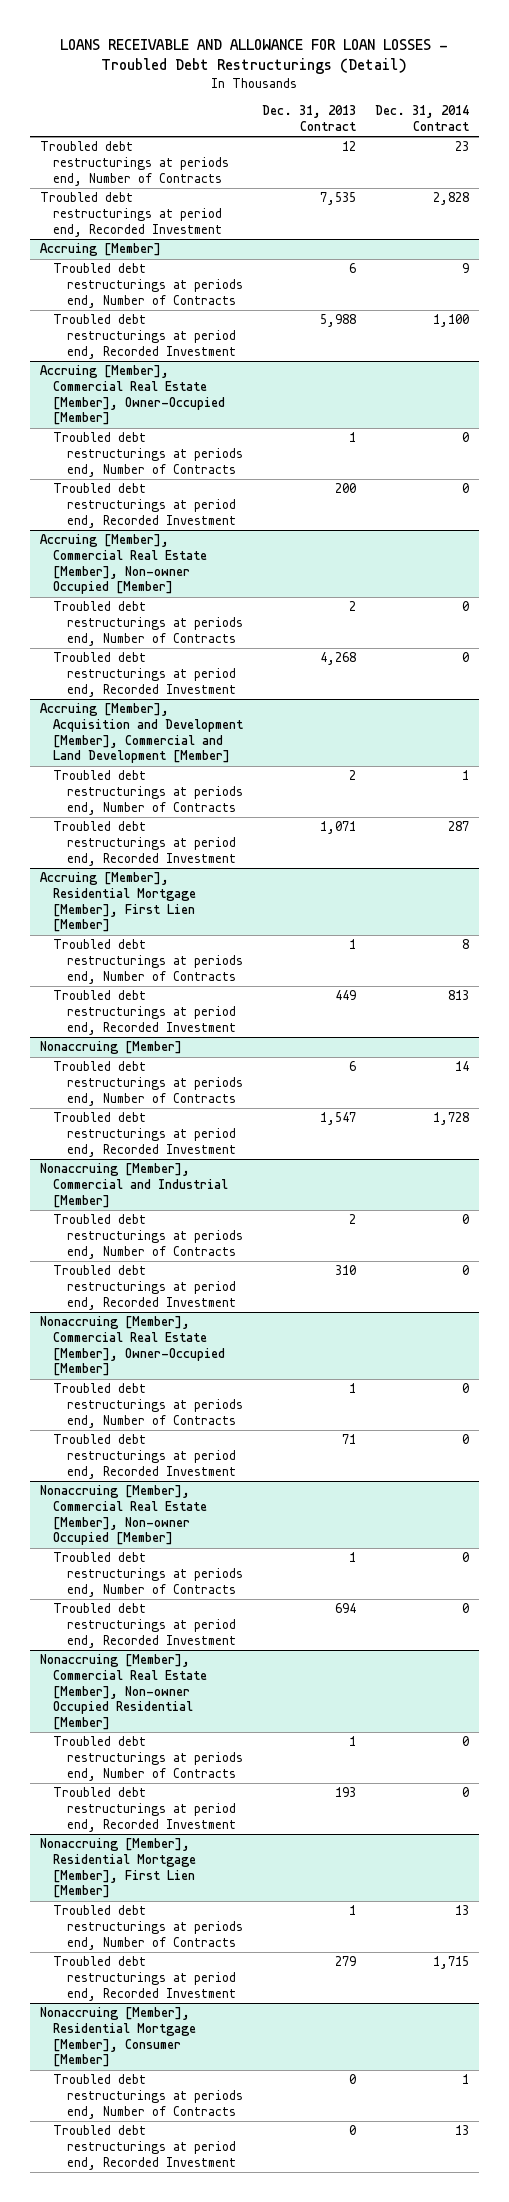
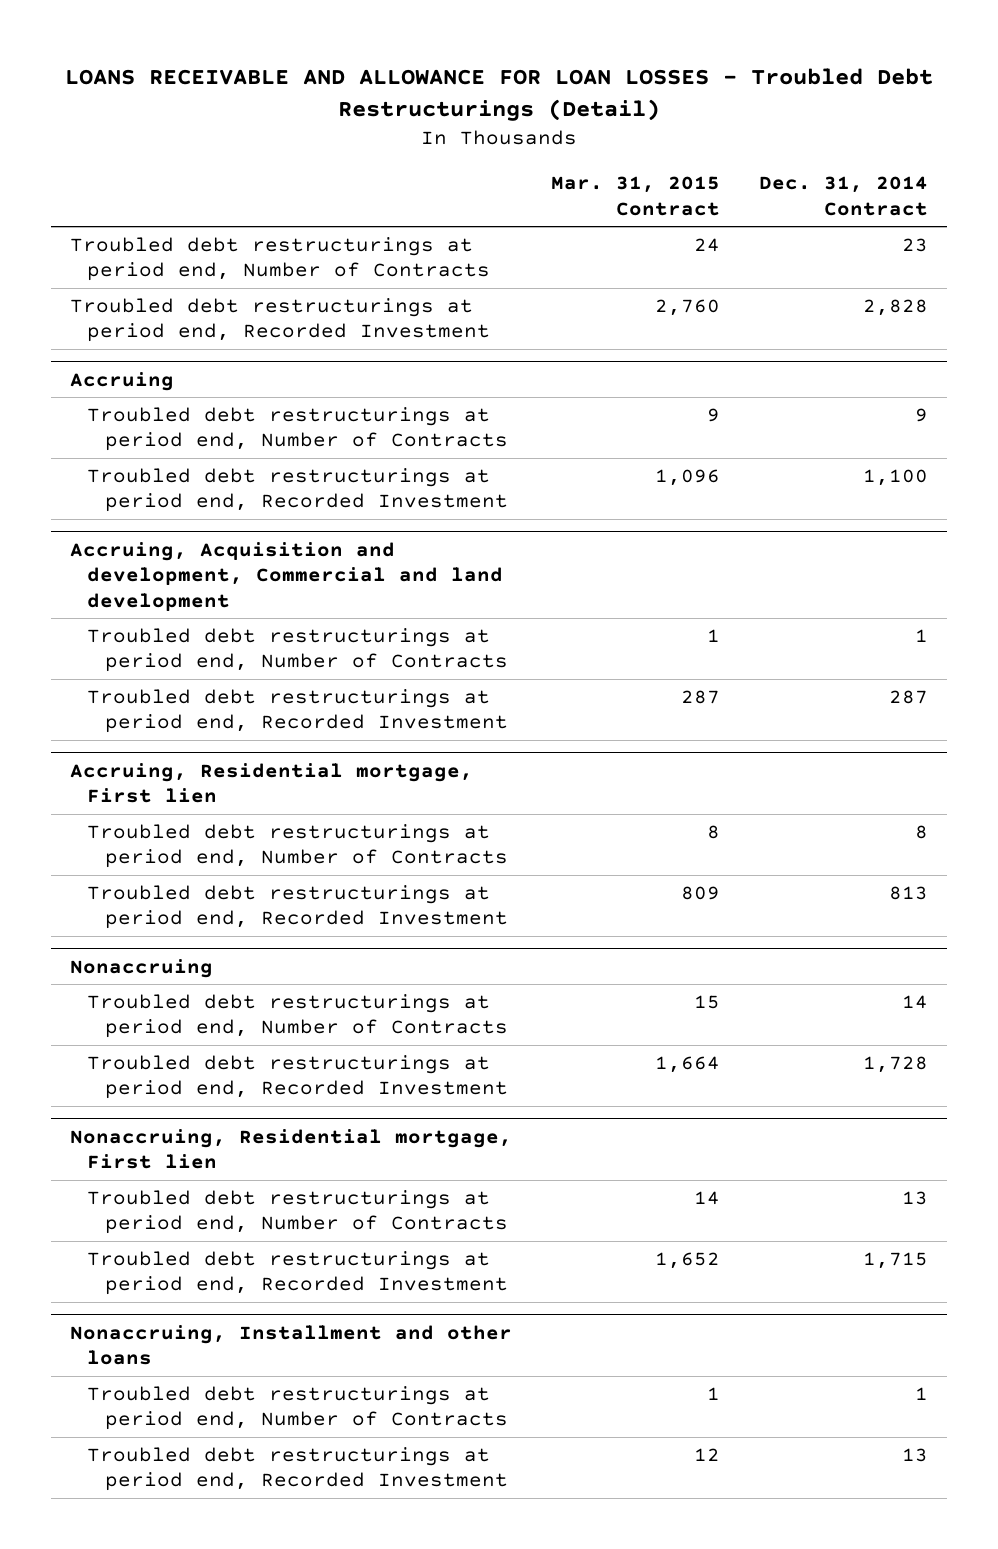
- | Dec. 31, 2013 Contract | Dec. 31, 2014 Contract
+ | Mar. 31, 2015 Contract | Dec. 31, 2014 Contract
- Troubled debt restructurings at periods end, Number of Contracts | 12 | 23
+ Troubled debt restructurings at period end, Number of Contracts | 24 | 23
- Accruing [Member]
- Troubled debt restructurings at periods end, Number of Contracts | 6 | 9
+ Accruing
+ Troubled debt restructurings at period end, Number of Contracts | 9 | 9
- Accruing [Member], Commercial Real Estate [Member], Owner-Occupied [Member]
- Troubled debt restructurings at periods end, Number of Contracts | 1 | 0
- Troubled debt restructurings at period end, Recorded Investment | 200 | 0
- Accruing [Member], Commercial Real Estate [Member], Non-owner Occupied [Member]
- Troubled debt restructurings at periods end, Number of Contracts | 2 | 0
- Troubled debt restructurings at period end, Recorded Investment | 4,268 | 0
- Accruing [Member], Acquisition and Development [Member], Commercial and Land Development [Member]
- Troubled debt restructurings at periods end, Number of Contracts | 2 | 1
+ Accruing, Acquisition and development, Commercial and land development
+ Troubled debt restructurings at period end, Number of Contracts | 1 | 1
- Accruing [Member], Residential Mortgage [Member], First Lien [Member]
- Troubled debt restructurings at periods end, Number of Contracts | 1 | 8
+ Accruing, Residential mortgage, First lien
+ Troubled debt restructurings at period end, Number of Contracts | 8 | 8
- Nonaccruing [Member]
- Troubled debt restructurings at periods end, Number of Contracts | 6 | 14
+ Nonaccruing
+ Troubled debt restructurings at period end, Number of Contracts | 15 | 14
- Nonaccruing [Member], Commercial and Industrial [Member]
- Troubled debt restructurings at periods end, Number of Contracts | 2 | 0
- Troubled debt restructurings at period end, Recorded Investment | 310 | 0
- Nonaccruing [Member], Commercial Real Estate [Member], Owner-Occupied [Member]
- Troubled debt restructurings at periods end, Number of Contracts | 1 | 0
- Troubled debt restructurings at period end, Recorded Investment | 71 | 0
- Nonaccruing [Member], Commercial Real Estate [Member], Non-owner Occupied [Member]
- Troubled debt restructurings at periods end, Number of Contracts | 1 | 0
- Troubled debt restructurings at period end, Recorded Investment | 694 | 0
- Nonaccruing [Member], Commercial Real Estate [Member], Non-owner Occupied Residential [Member]
- Troubled debt restructurings at periods end, Number of Contracts | 1 | 0
- Troubled debt restructurings at period end, Recorded Investment | 193 | 0
- Nonaccruing [Member], Residential Mortgage [Member], First Lien [Member]
- Troubled debt restructurings at periods end, Number of Contracts | 1 | 13
+ Nonaccruing, Residential mortgage, First lien
+ Troubled debt restructurings at period end, Number of Contracts | 14 | 13
- Nonaccruing [Member], Residential Mortgage [Member], Consumer [Member]
- Troubled debt restructurings at periods end, Number of Contracts | 0 | 1
+ Nonaccruing, Installment and other loans
+ Troubled debt restructurings at period end, Number of Contracts | 1 | 1

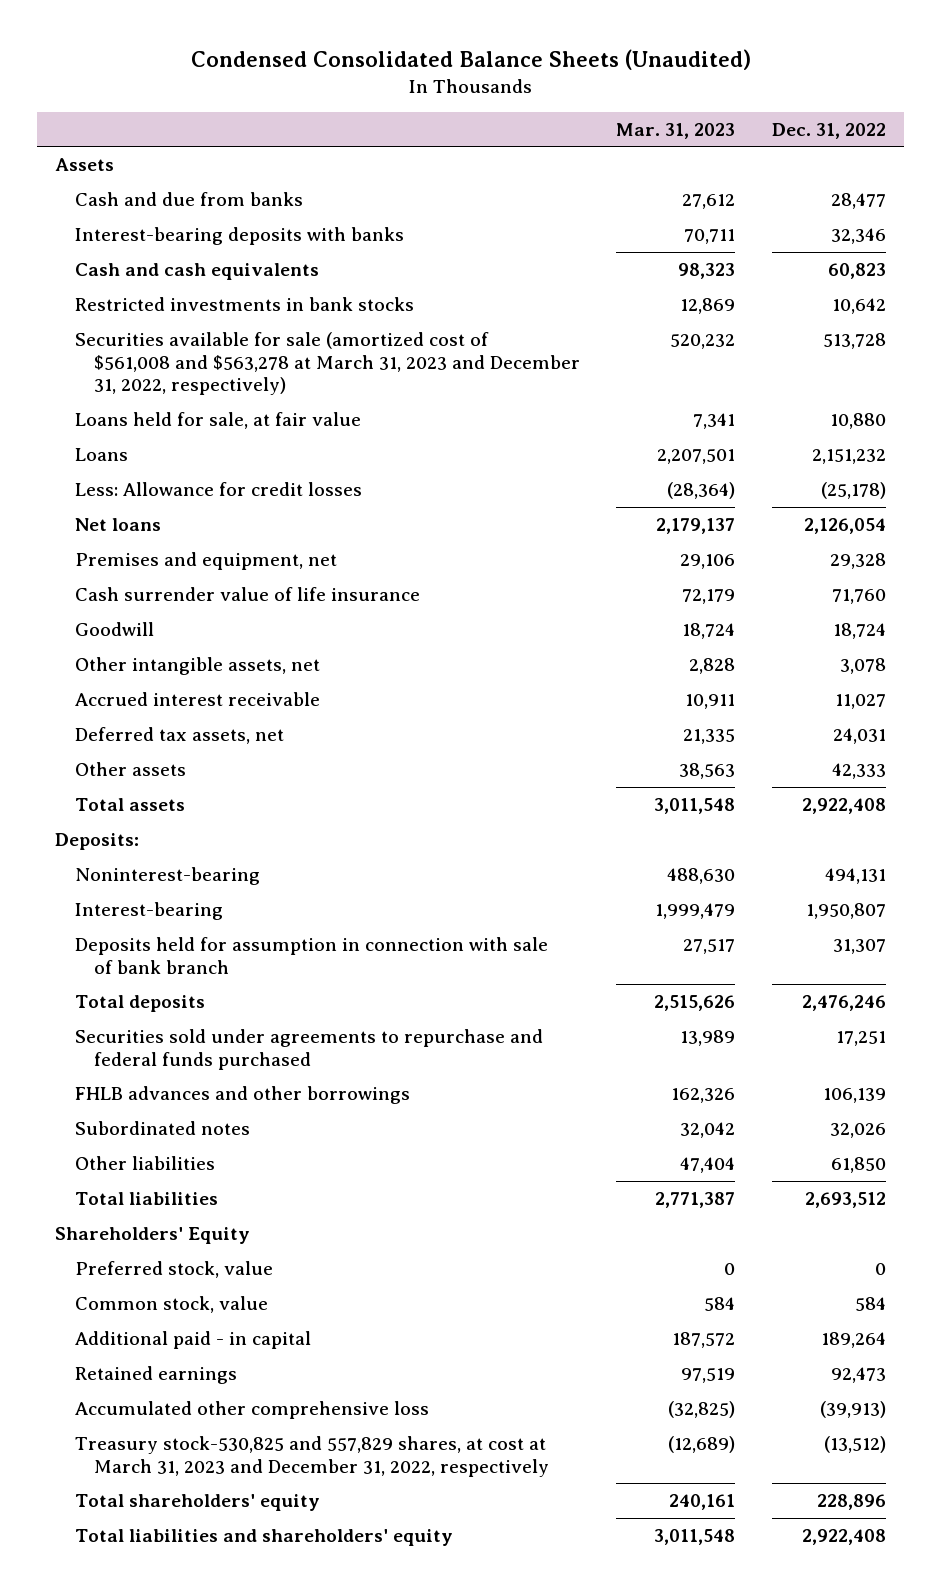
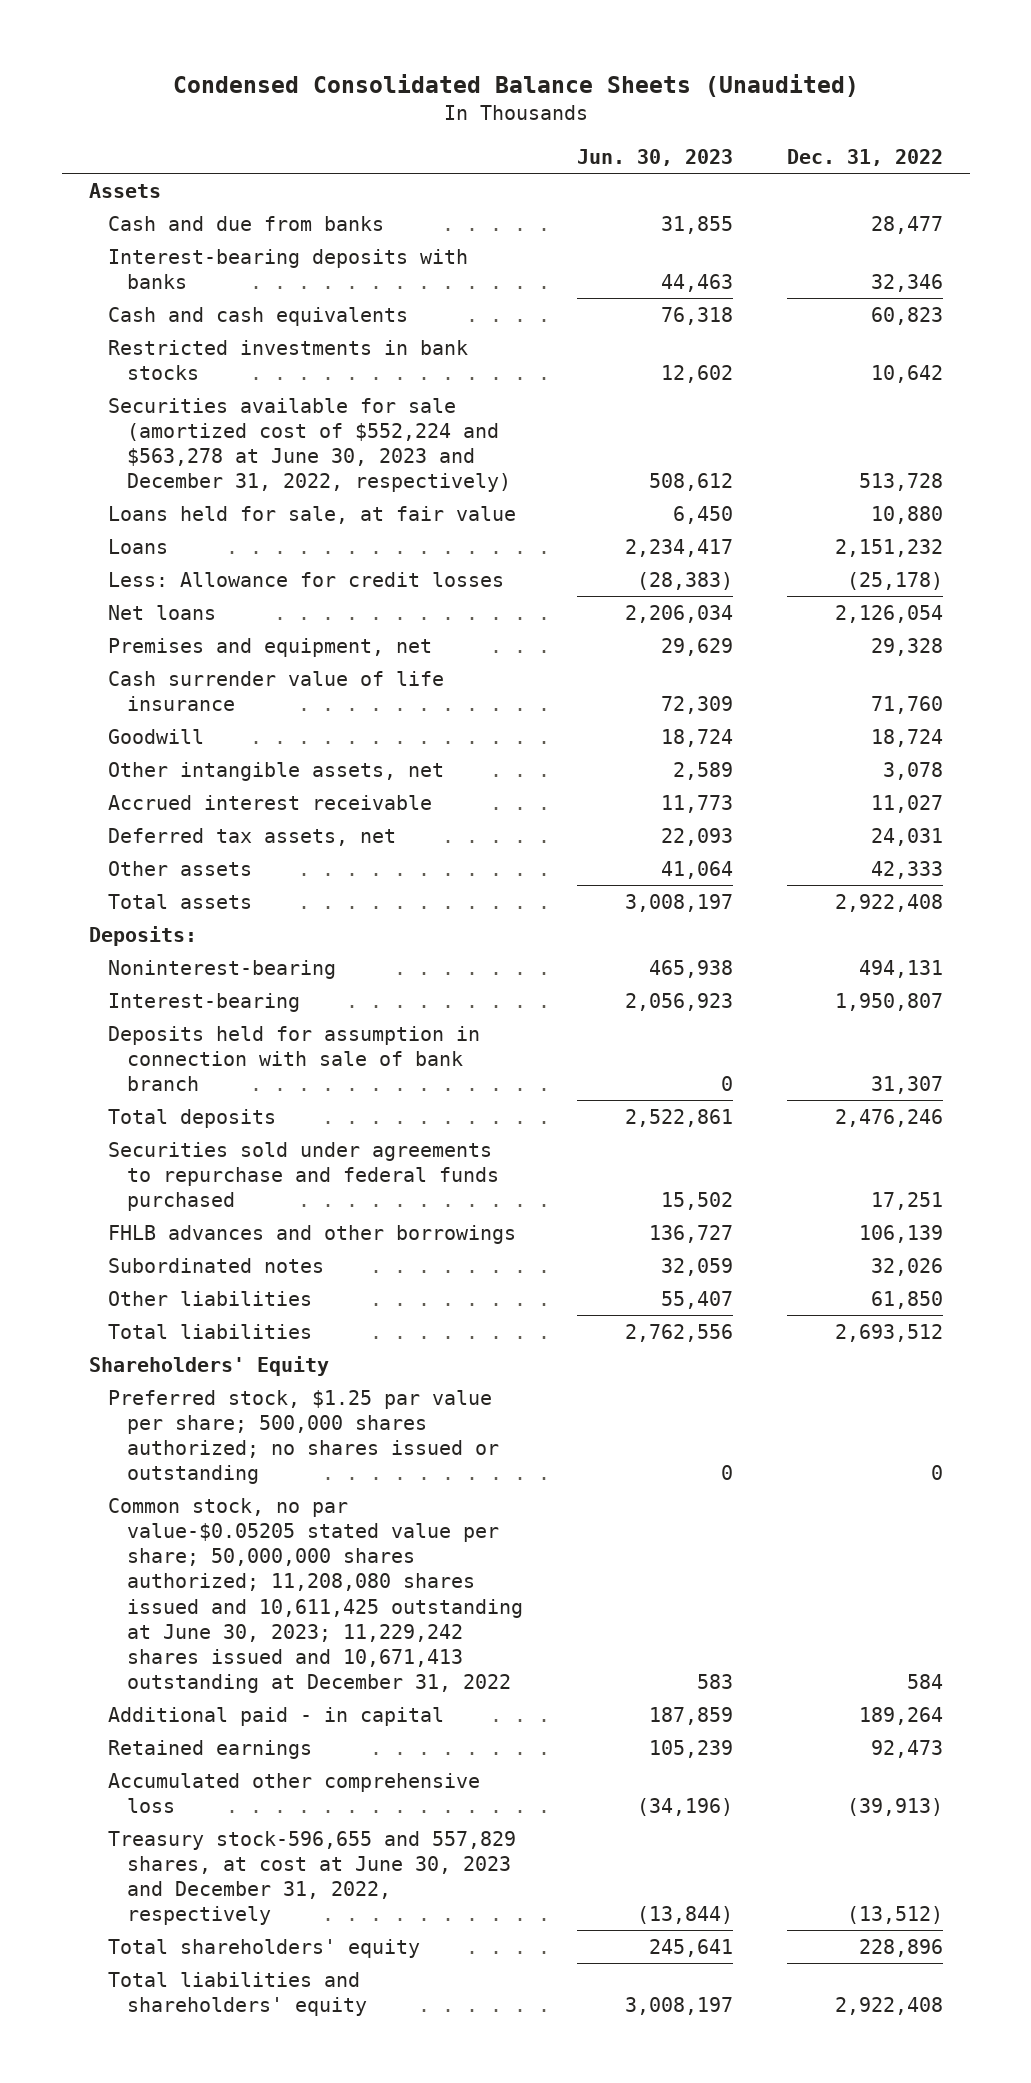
- | Mar. 31, 2023 | Dec. 31, 2022
+ | Jun. 30, 2023 | Dec. 31, 2022
- Securities available for sale (amortized cost of $561,008 and $563,278 at March 31, 2023 and December 31, 2022, respectively) | 520,232 | 513,728
+ Securities available for sale (amortized cost of $552,224 and $563,278 at June 30, 2023 and December 31, 2022, respectively) | 508,612 | 513,728
- Preferred stock, value | 0 | 0
- Common stock, value | 584 | 584
+ Preferred stock, $1.25 par value per share; 500,000 shares authorized; no shares issued or outstanding | 0 | 0
+ Common stock, no par value-$0.05205 stated value per share; 50,000,000 shares authorized; 11,208,080 shares issued and 10,611,425 outstanding at June 30, 2023; 11,229,242 shares issued and 10,671,413 outstanding at December 31, 2022 | 583 | 584
- Treasury stock-530,825 and 557,829 shares, at cost at March 31, 2023 and December 31, 2022, respectively | (12,689) | (13,512)
+ Treasury stock-596,655 and 557,829 shares, at cost at June 30, 2023 and December 31, 2022, respectively | (13,844) | (13,512)

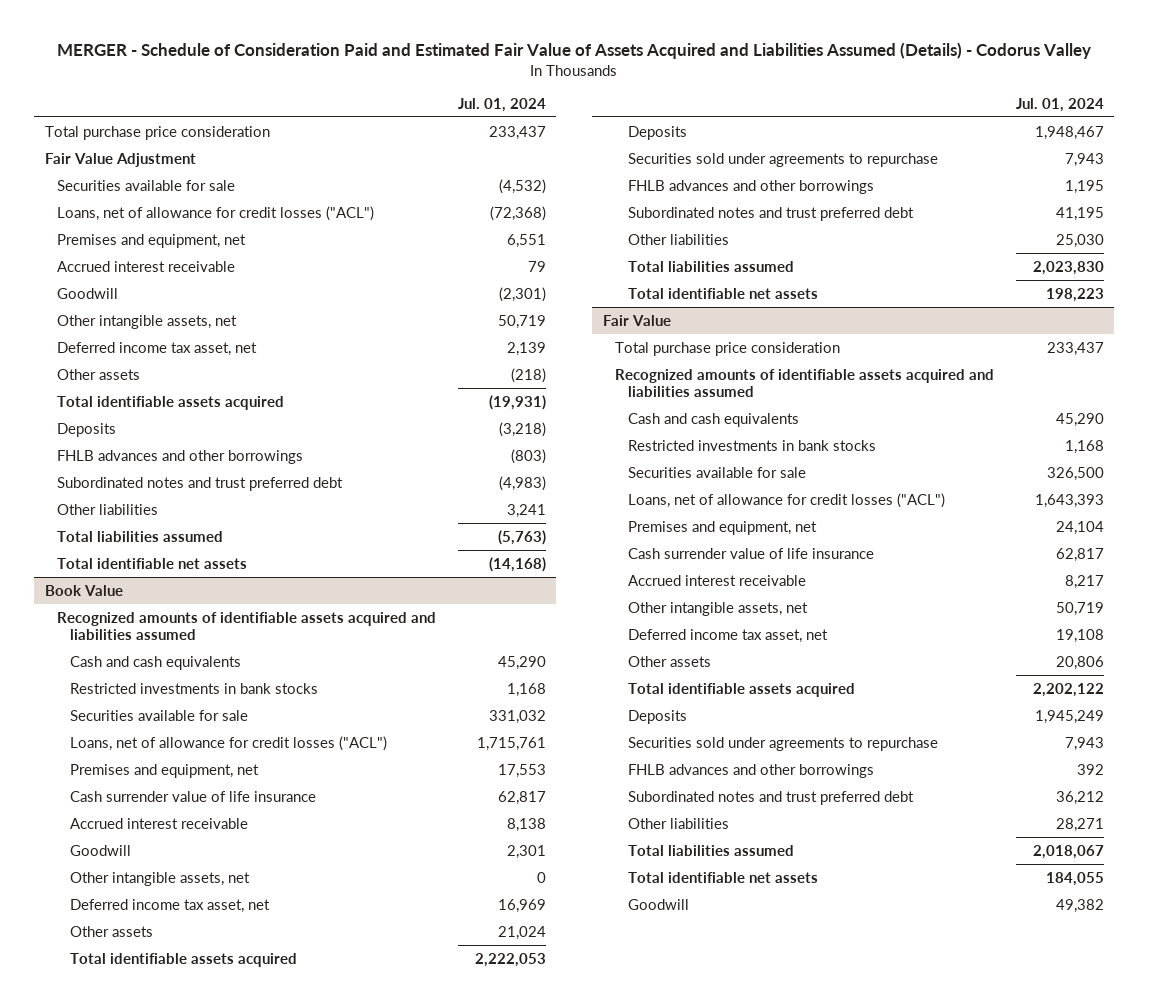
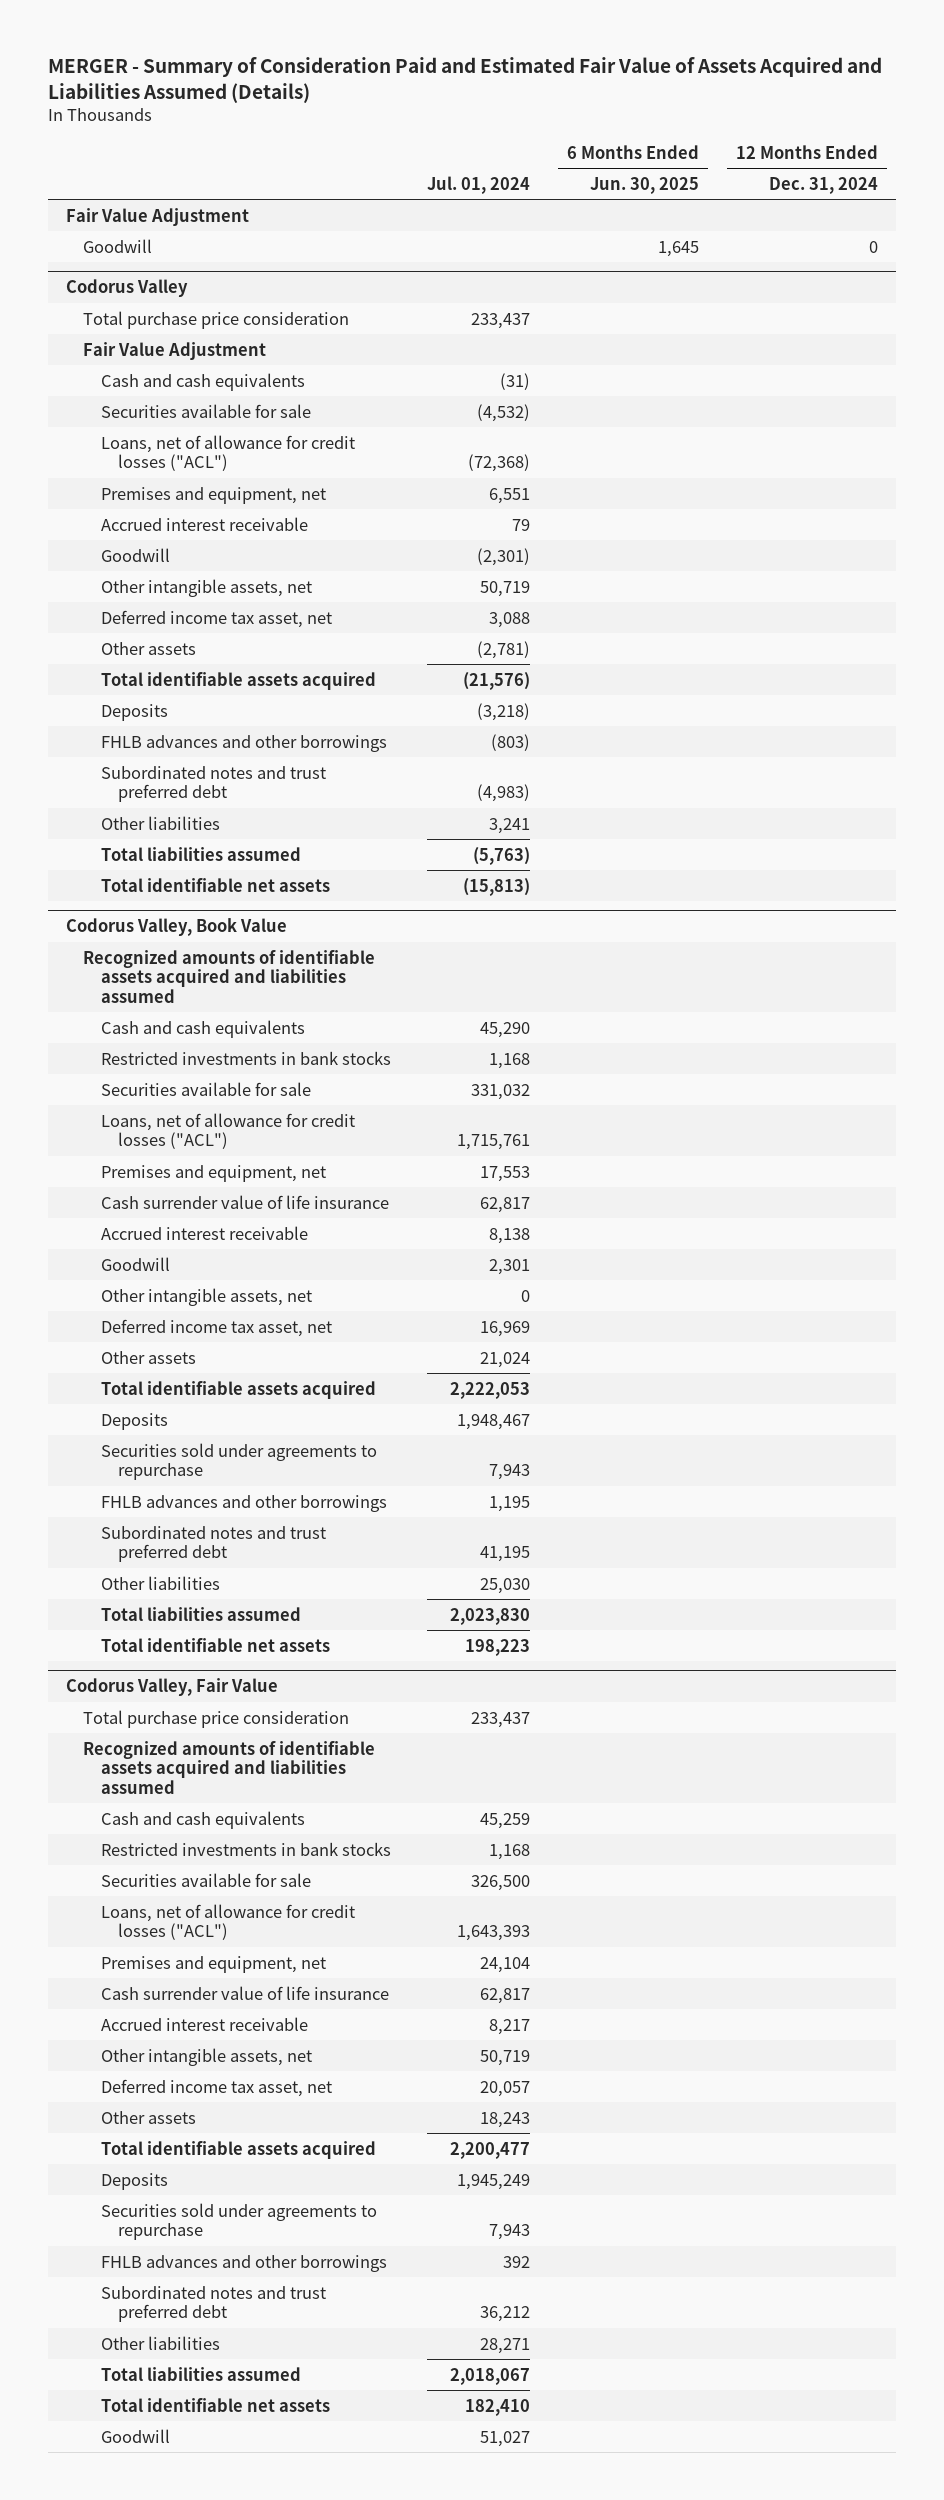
- MERGER - Schedule of Consideration Paid and Estimated Fair Value of Assets Acquired and Liabilities Assumed (Details) - Codorus Valley
+ MERGER - Summary of Consideration Paid and Estimated Fair Value of Assets Acquired and Liabilities Assumed (Details)
- | Jul. 01, 2024
+ | Jul. 01, 2024 | 6 Months Ended Jun. 30, 2025 | 12 Months Ended Dec. 31, 2024
+ Fair Value Adjustment
+ Goodwill | | 1,645 | 0
+ Codorus Valley
+ Cash and cash equivalents | (31) | |
- Deferred income tax asset, net | 2,139
- Other assets | (218)
- Total identifiable assets acquired | (19,931)
+ Deferred income tax asset, net | 3,088 | |
+ Other assets | (2,781) | |
+ Total identifiable assets acquired | (21,576) | |
- Total identifiable net assets | (14,168)
- Book Value
+ Total identifiable net assets | (15,813) | |
+ Codorus Valley, Book Value
- Fair Value
+ Codorus Valley, Fair Value
- Cash and cash equivalents | 45,290
+ Cash and cash equivalents | 45,259 | |
- Deferred income tax asset, net | 19,108
- Other assets | 20,806
- Total identifiable assets acquired | 2,202,122
+ Deferred income tax asset, net | 20,057 | |
+ Other assets | 18,243 | |
+ Total identifiable assets acquired | 2,200,477 | |
- Total identifiable net assets | 184,055
- Goodwill | 49,382
+ Total identifiable net assets | 182,410 | |
+ Goodwill | 51,027 | |

